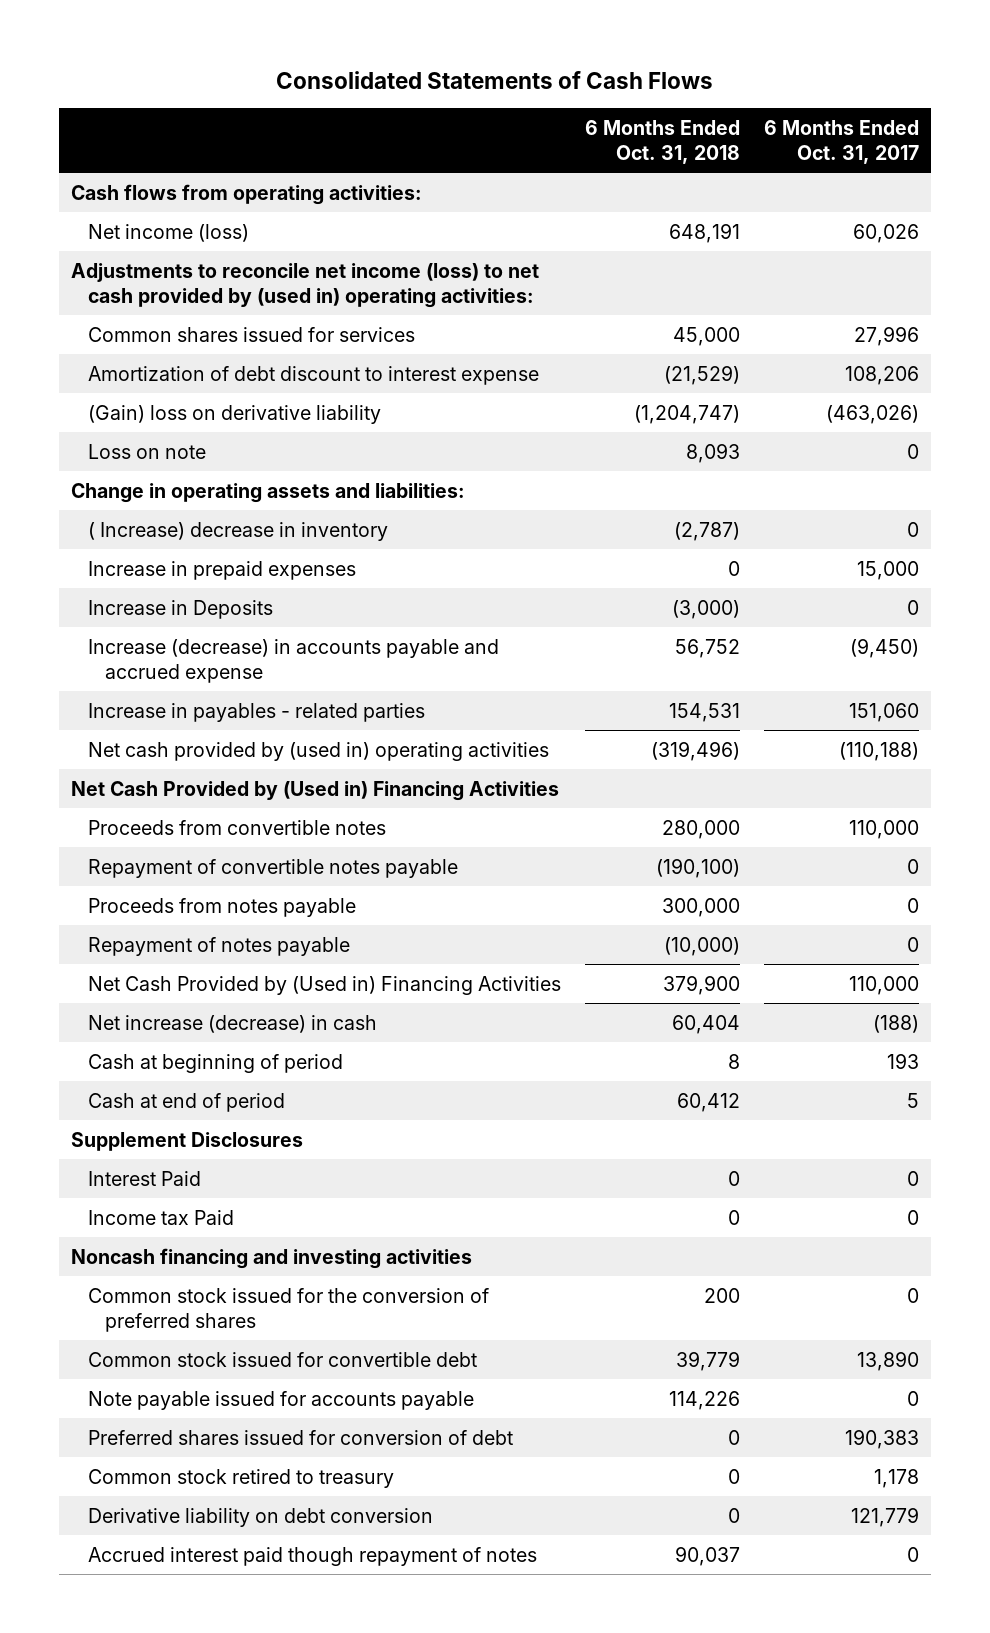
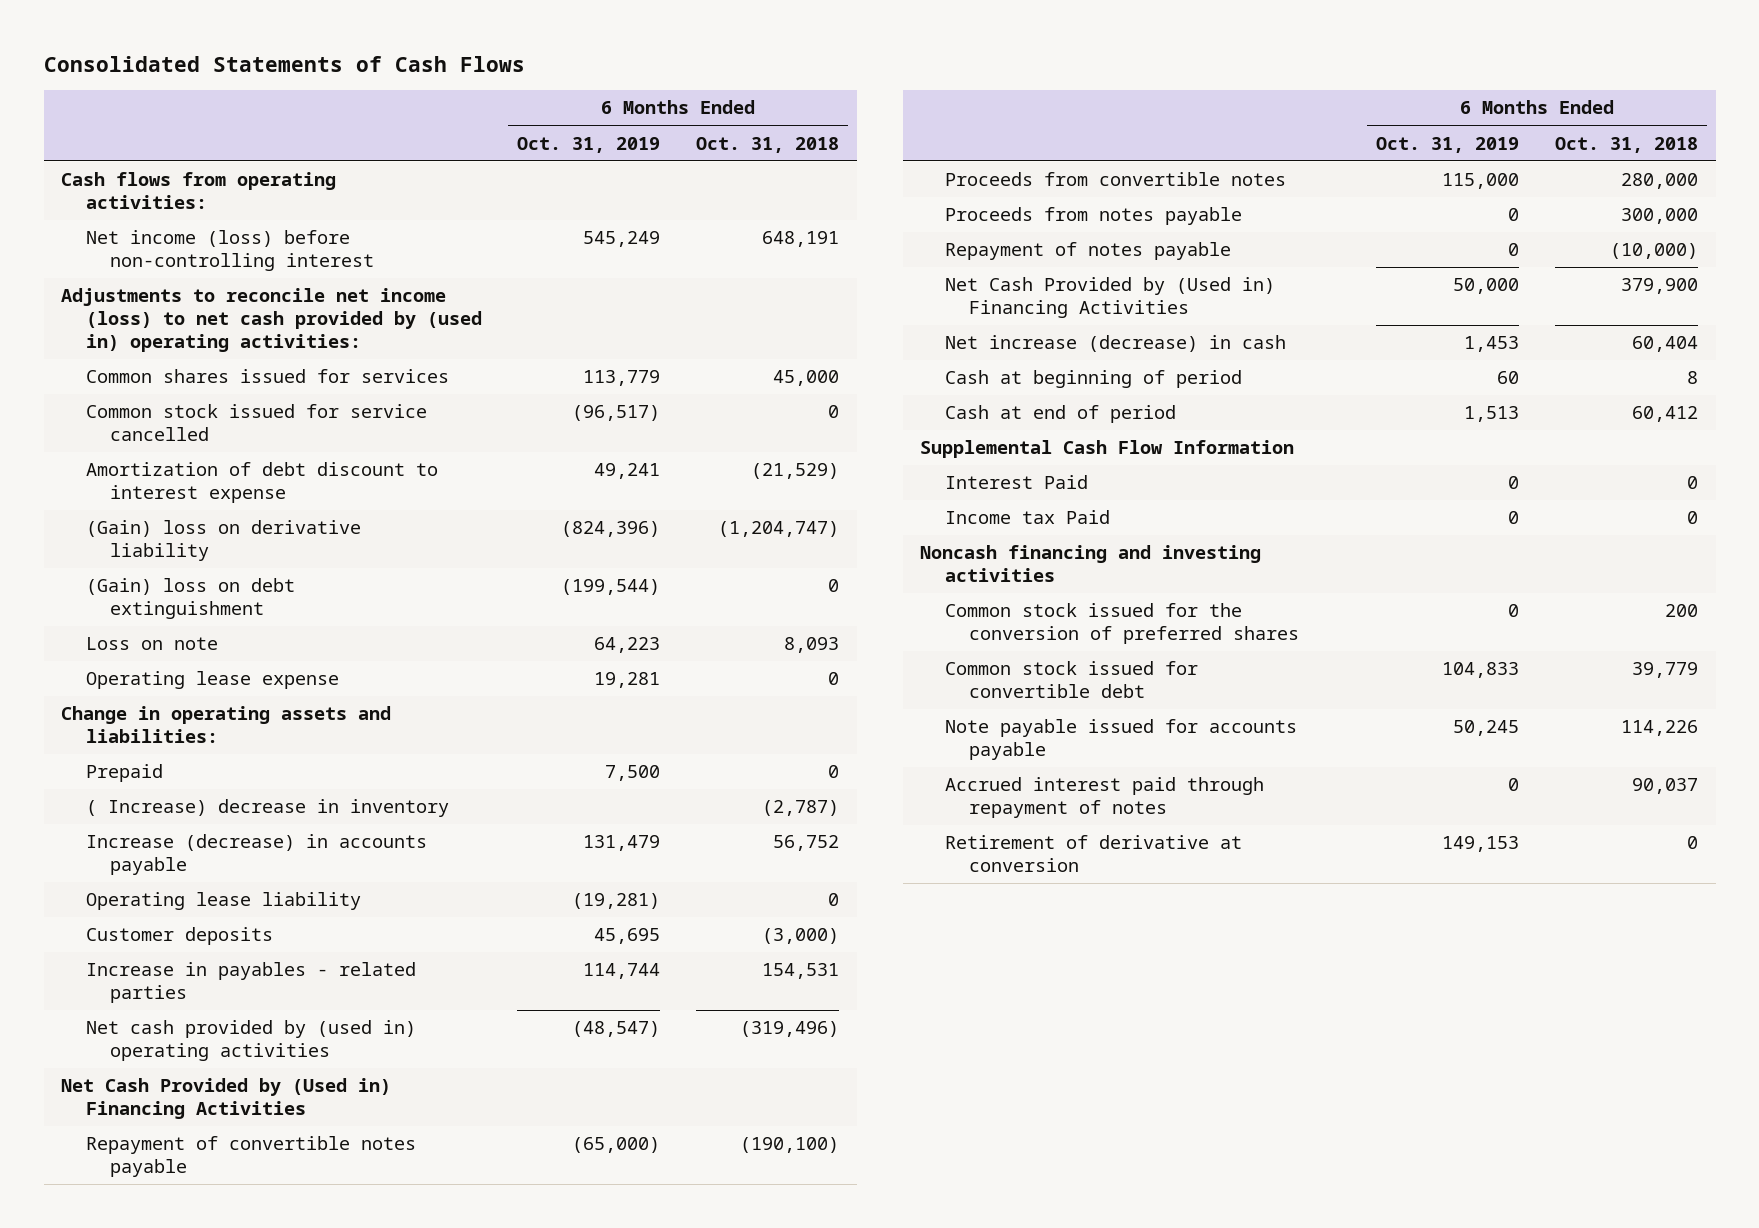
- | 6 Months Ended Oct. 31, 2018 | 6 Months Ended Oct. 31, 2017
+ | 6 Months Ended Oct. 31, 2019 | 6 Months Ended Oct. 31, 2018
- Net income (loss) | 648,191 | 60,026
+ Net income (loss) before non-controlling interest | 545,249 | 648,191
+ Common stock issued for service cancelled | (96,517) | 0
+ (Gain) loss on debt extinguishment | (199,544) | 0
+ Operating lease expense | 19,281 | 0
+ Prepaid | 7,500 | 0
- Increase in prepaid expenses | 0 | 15,000
- Increase in Deposits | (3,000) | 0
- Increase (decrease) in accounts payable and accrued expense | 56,752 | (9,450)
+ Increase (decrease) in accounts payable | 131,479 | 56,752
+ Operating lease liability | (19,281) | 0
+ Customer deposits | 45,695 | (3,000)
moved down: Proceeds from convertible notes | 115,000 | 280,000
- Supplement Disclosures
+ Supplemental Cash Flow Information
- Preferred shares issued for conversion of debt | 0 | 190,383
- Common stock retired to treasury | 0 | 1,178
- Derivative liability on debt conversion | 0 | 121,779
- Accrued interest paid though repayment of notes | 90,037 | 0
+ Accrued interest paid through repayment of notes | 0 | 90,037
+ Retirement of derivative at conversion | 149,153 | 0

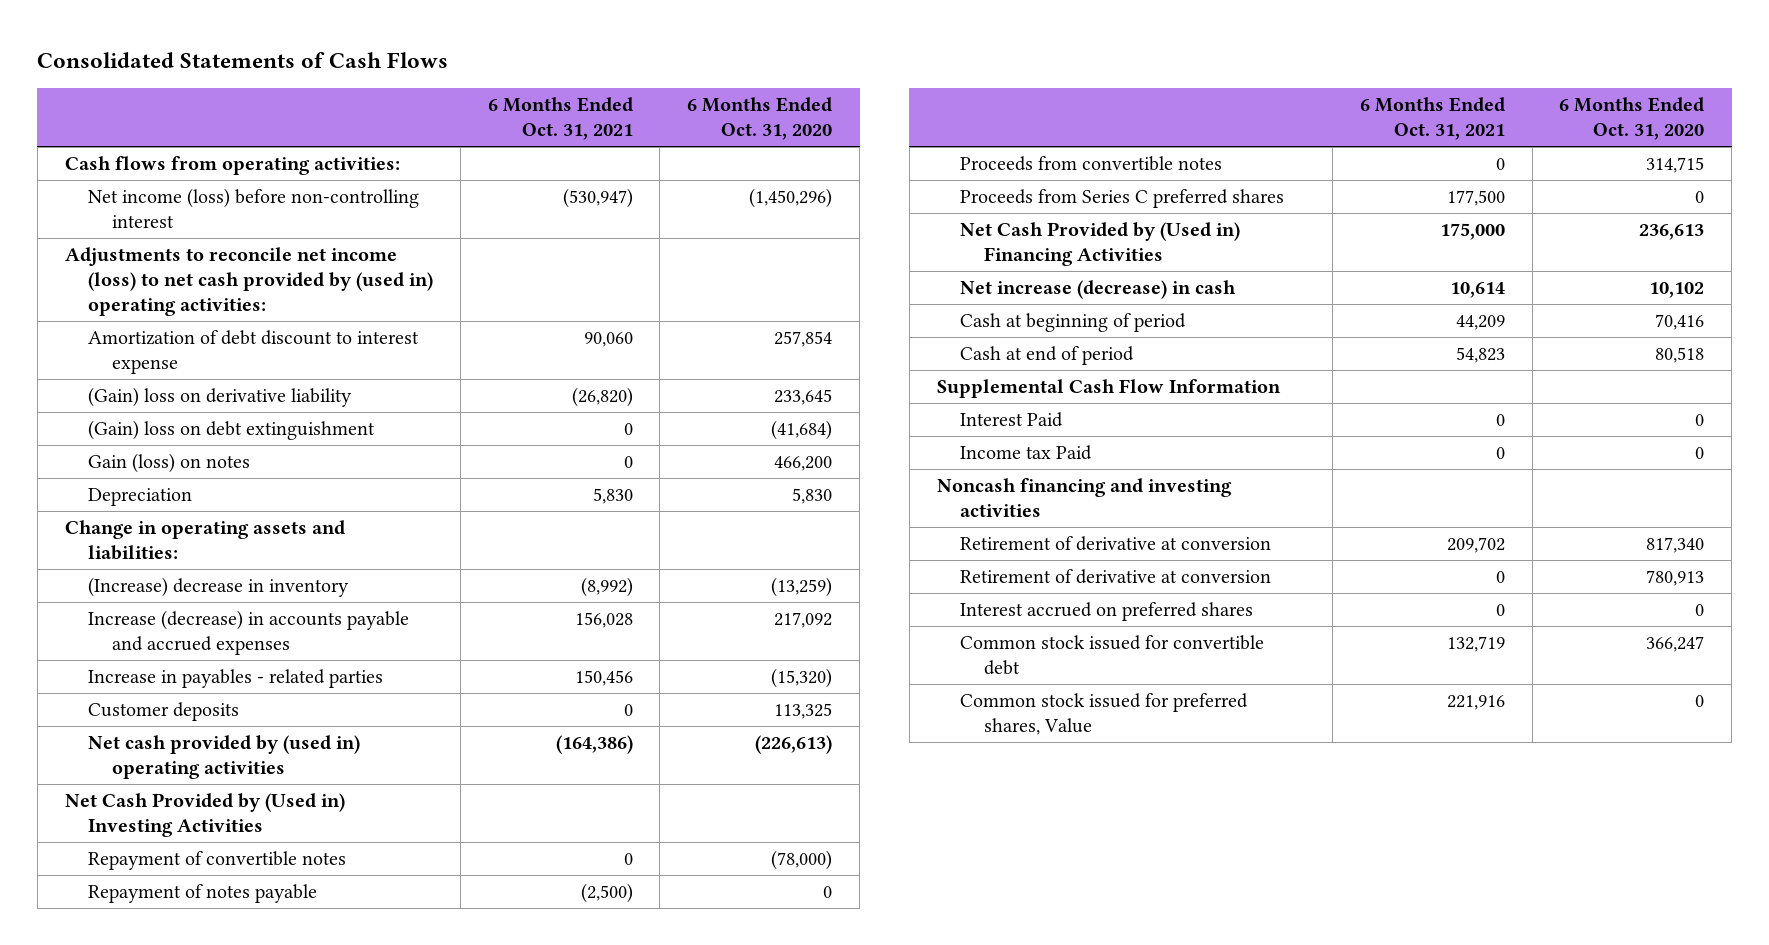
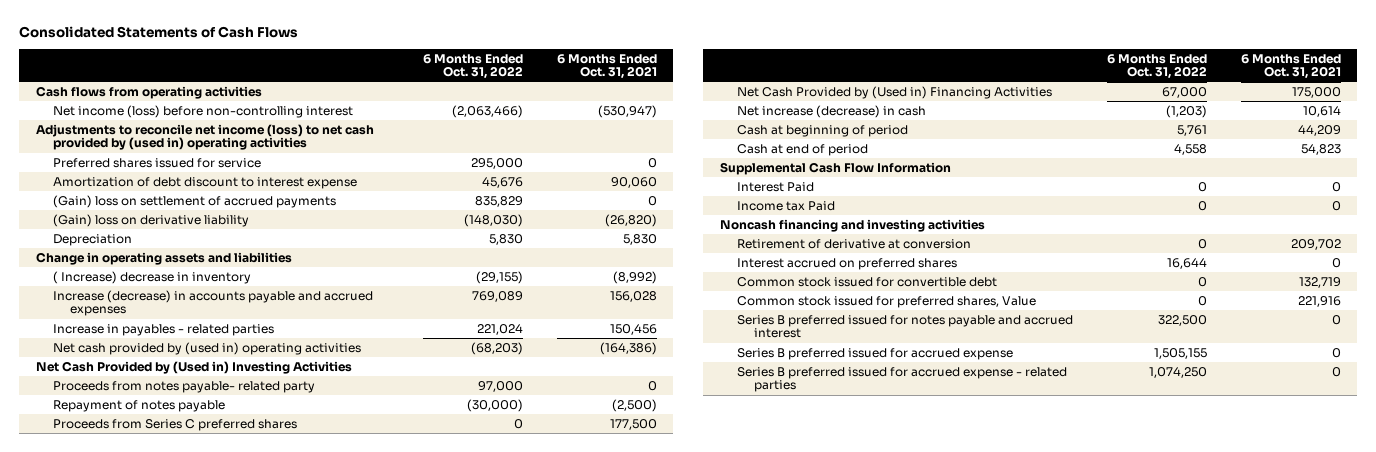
- | 6 Months Ended Oct. 31, 2021 | 6 Months Ended Oct. 31, 2020
+ | 6 Months Ended Oct. 31, 2022 | 6 Months Ended Oct. 31, 2021
- Cash flows from operating activities:
+ Cash flows from operating activities
- Adjustments to reconcile net income (loss) to net cash provided by (used in) operating activities:
+ Adjustments to reconcile net income (loss) to net cash provided by (used in) operating activities
+ Preferred shares issued for service | 295,000 | 0
+ (Gain) loss on settlement of accrued payments | 835,829 | 0
- (Gain) loss on debt extinguishment | 0 | (41,684)
- Gain (loss) on notes | 0 | 466,200
- Change in operating assets and liabilities:
- (Increase) decrease in inventory | (8,992) | (13,259)
+ Change in operating assets and liabilities
+ ( Increase) decrease in inventory | (29,155) | (8,992)
- Customer deposits | 0 | 113,325
- Repayment of convertible notes | 0 | (78,000)
+ Proceeds from notes payable- related party | 97,000 | 0
- Proceeds from convertible notes | 0 | 314,715
- Retirement of derivative at conversion | 0 | 780,913
+ Series B preferred issued for notes payable and accrued interest | 322,500 | 0
+ Series B preferred issued for accrued expense | 1,505,155 | 0
+ Series B preferred issued for accrued expense - related parties | 1,074,250 | 0

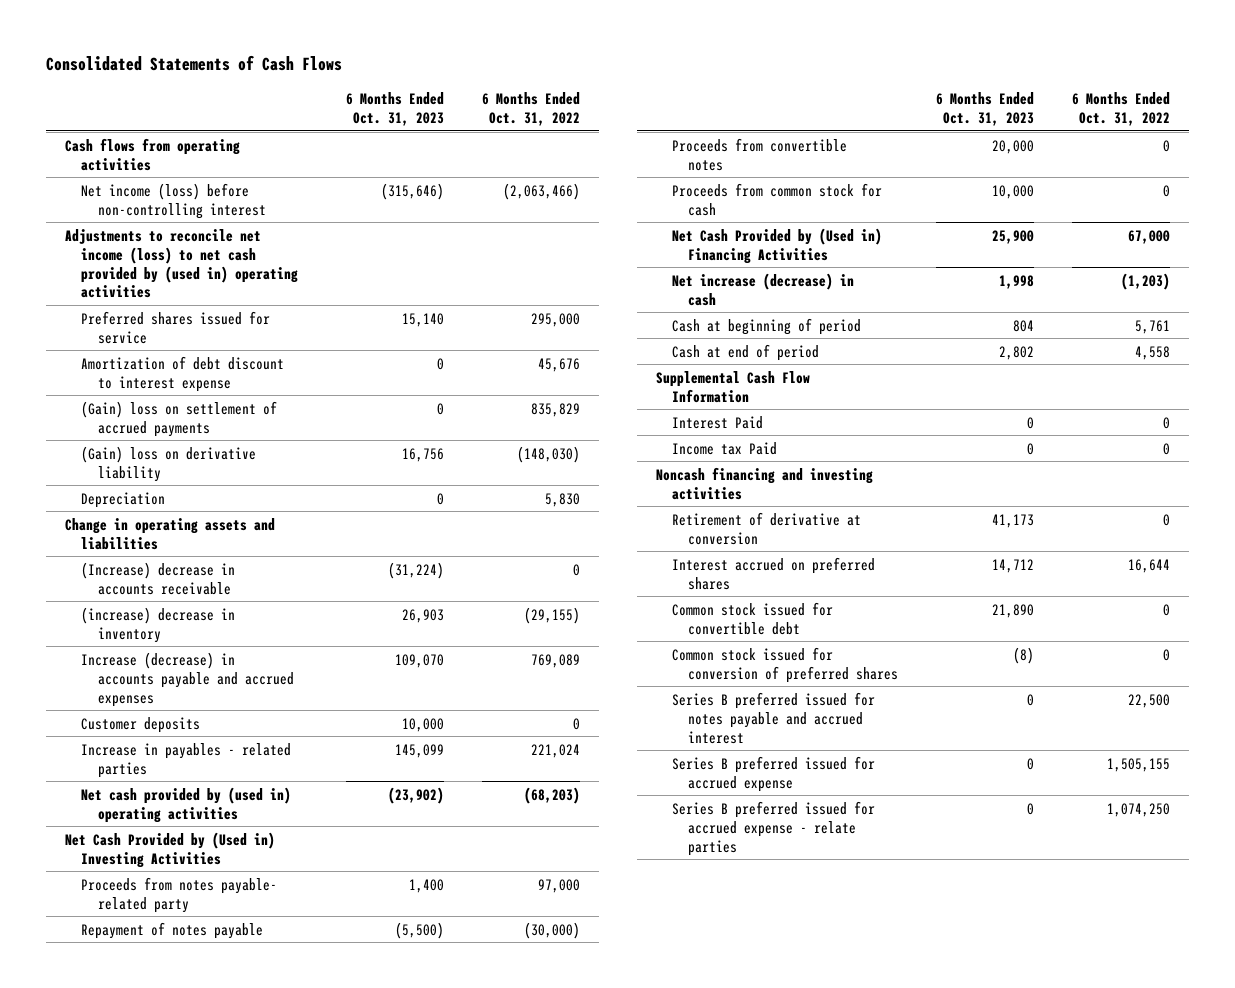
- | 6 Months Ended Oct. 31, 2022 | 6 Months Ended Oct. 31, 2021
+ | 6 Months Ended Oct. 31, 2023 | 6 Months Ended Oct. 31, 2022
- ( Increase) decrease in inventory | (29,155) | (8,992)
+ (Increase) decrease in accounts receivable | (31,224) | 0
+ (increase) decrease in inventory | 26,903 | (29,155)
+ Customer deposits | 10,000 | 0
- Proceeds from Series C preferred shares | 0 | 177,500
+ Proceeds from convertible notes | 20,000 | 0
+ Proceeds from common stock for cash | 10,000 | 0
- Common stock issued for preferred shares, Value | 0 | 221,916
- Series B preferred issued for notes payable and accrued interest | 322,500 | 0
+ Common stock issued for conversion of preferred shares | (8) | 0
+ Series B preferred issued for notes payable and accrued interest | 0 | 22,500
- Series B preferred issued for accrued expense - related parties | 1,074,250 | 0
+ Series B preferred issued for accrued expense - relate parties | 0 | 1,074,250

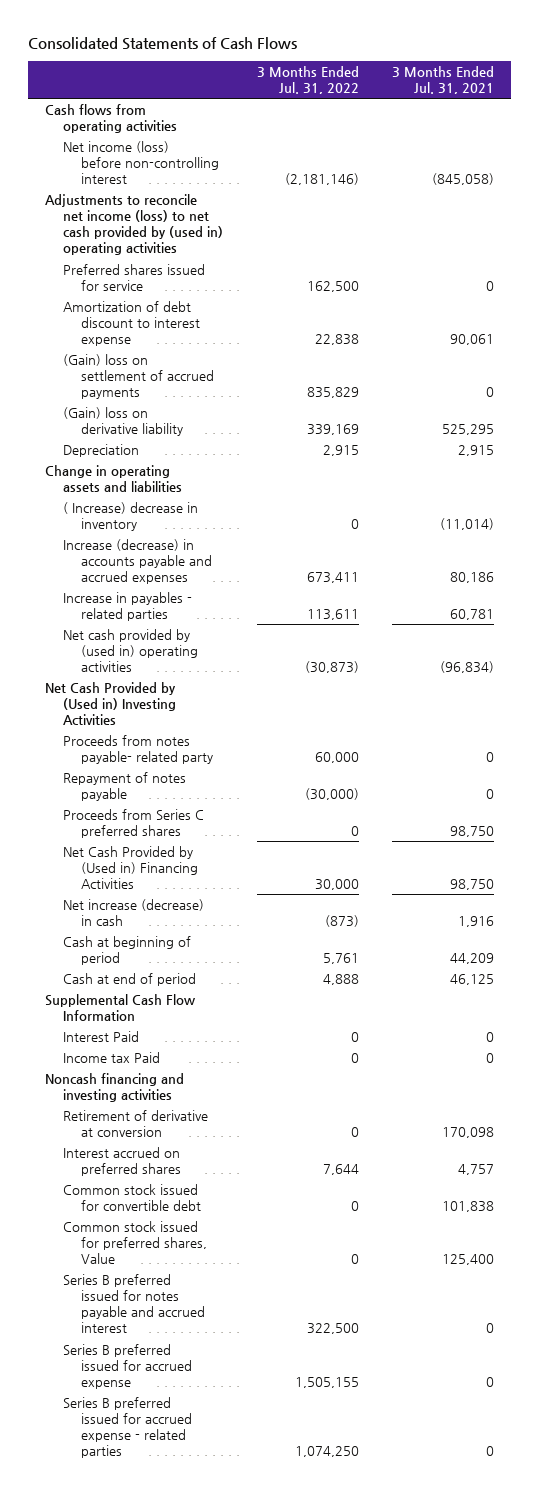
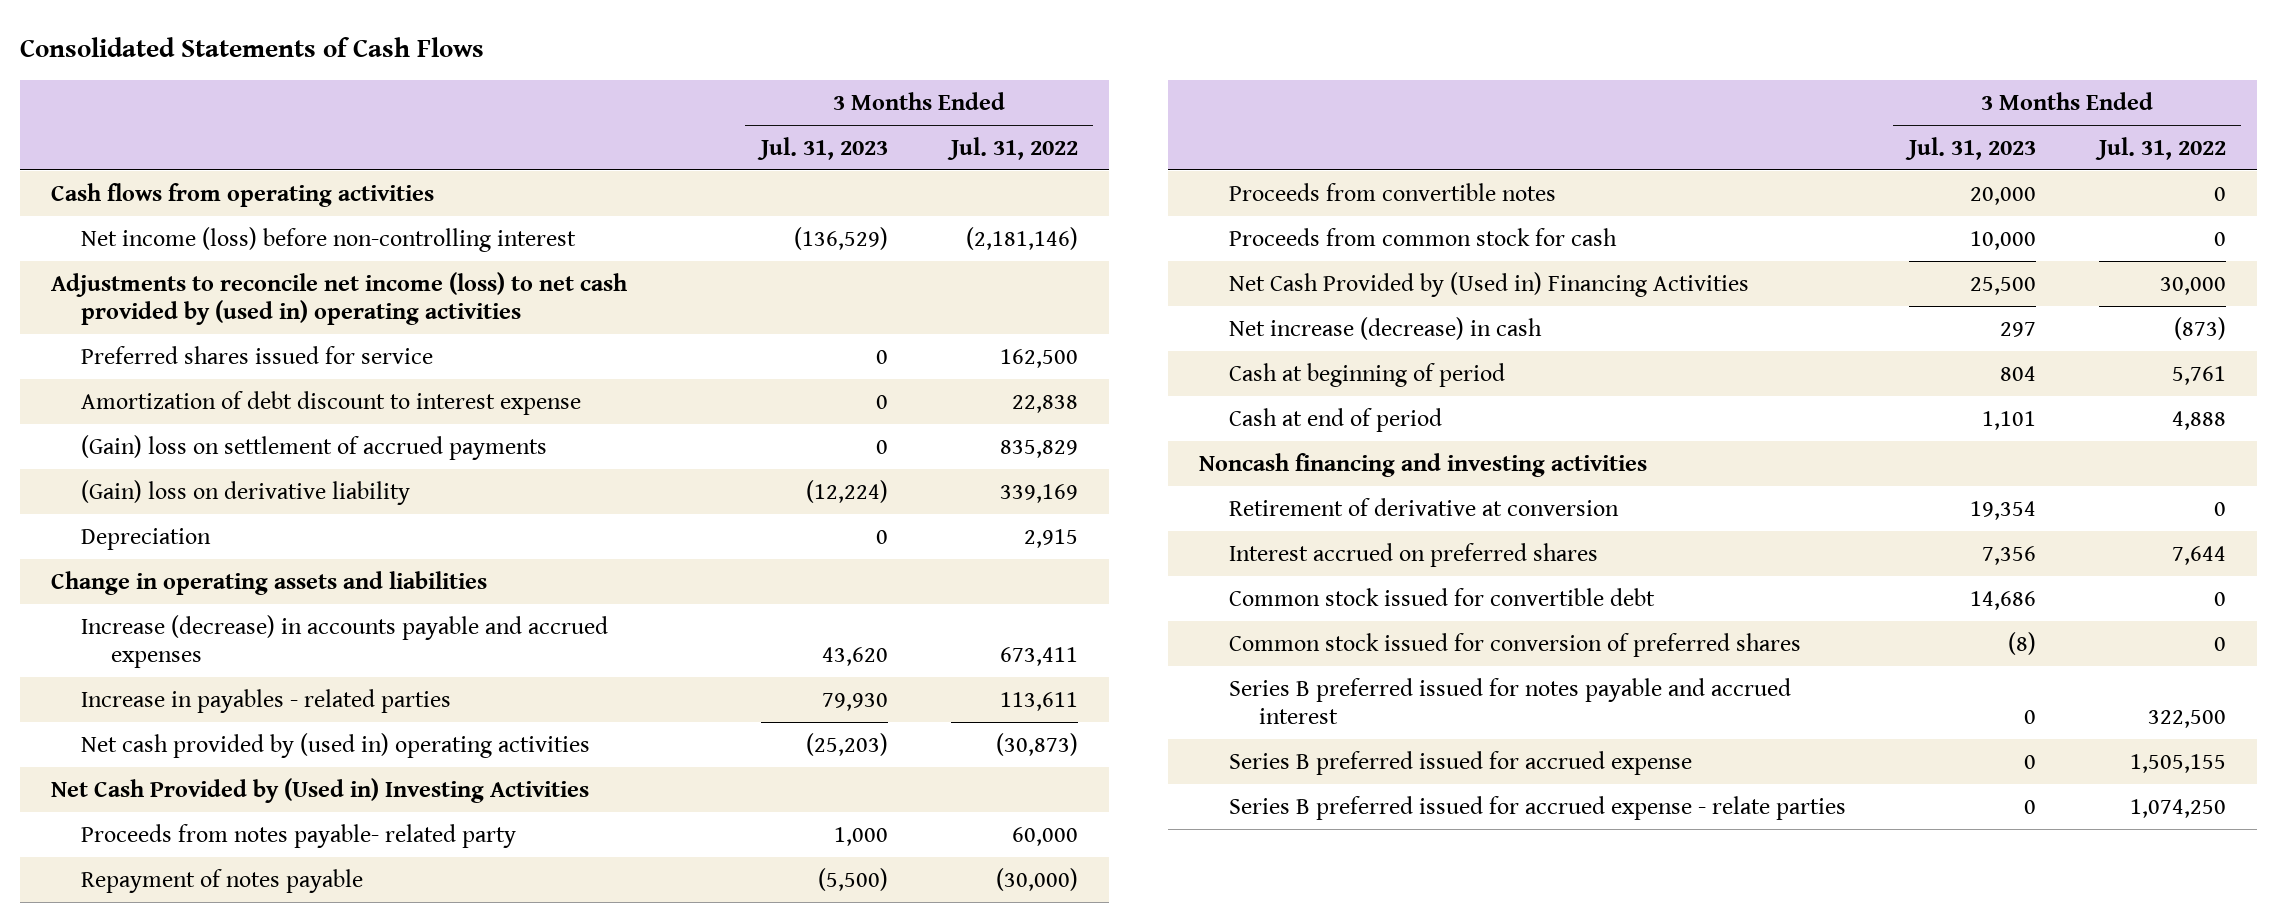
- | 3 Months Ended Jul. 31, 2022 | 3 Months Ended Jul. 31, 2021
+ | 3 Months Ended Jul. 31, 2023 | 3 Months Ended Jul. 31, 2022
- ( Increase) decrease in inventory | 0 | (11,014)
- Proceeds from Series C preferred shares | 0 | 98,750
+ Proceeds from convertible notes | 20,000 | 0
+ Proceeds from common stock for cash | 10,000 | 0
- Supplemental Cash Flow Information
- Interest Paid | 0 | 0
- Income tax Paid | 0 | 0
- Common stock issued for preferred shares, Value | 0 | 125,400
+ Common stock issued for conversion of preferred shares | (8) | 0
- Series B preferred issued for accrued expense - related parties | 1,074,250 | 0
+ Series B preferred issued for accrued expense - relate parties | 0 | 1,074,250

